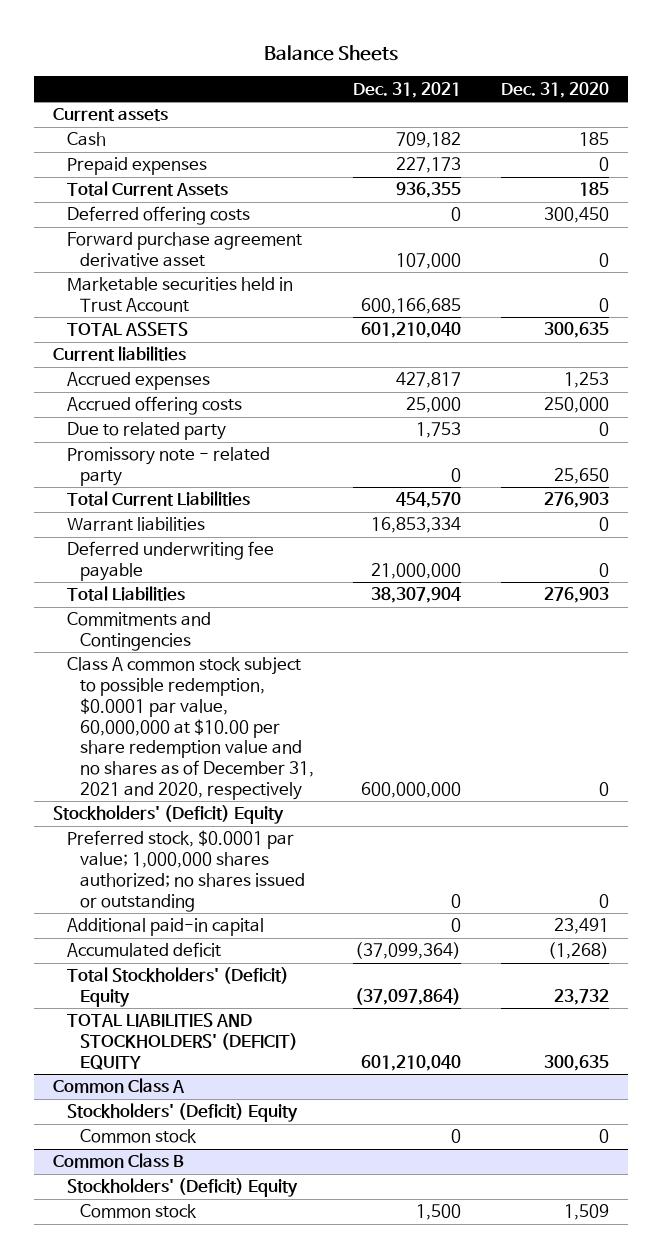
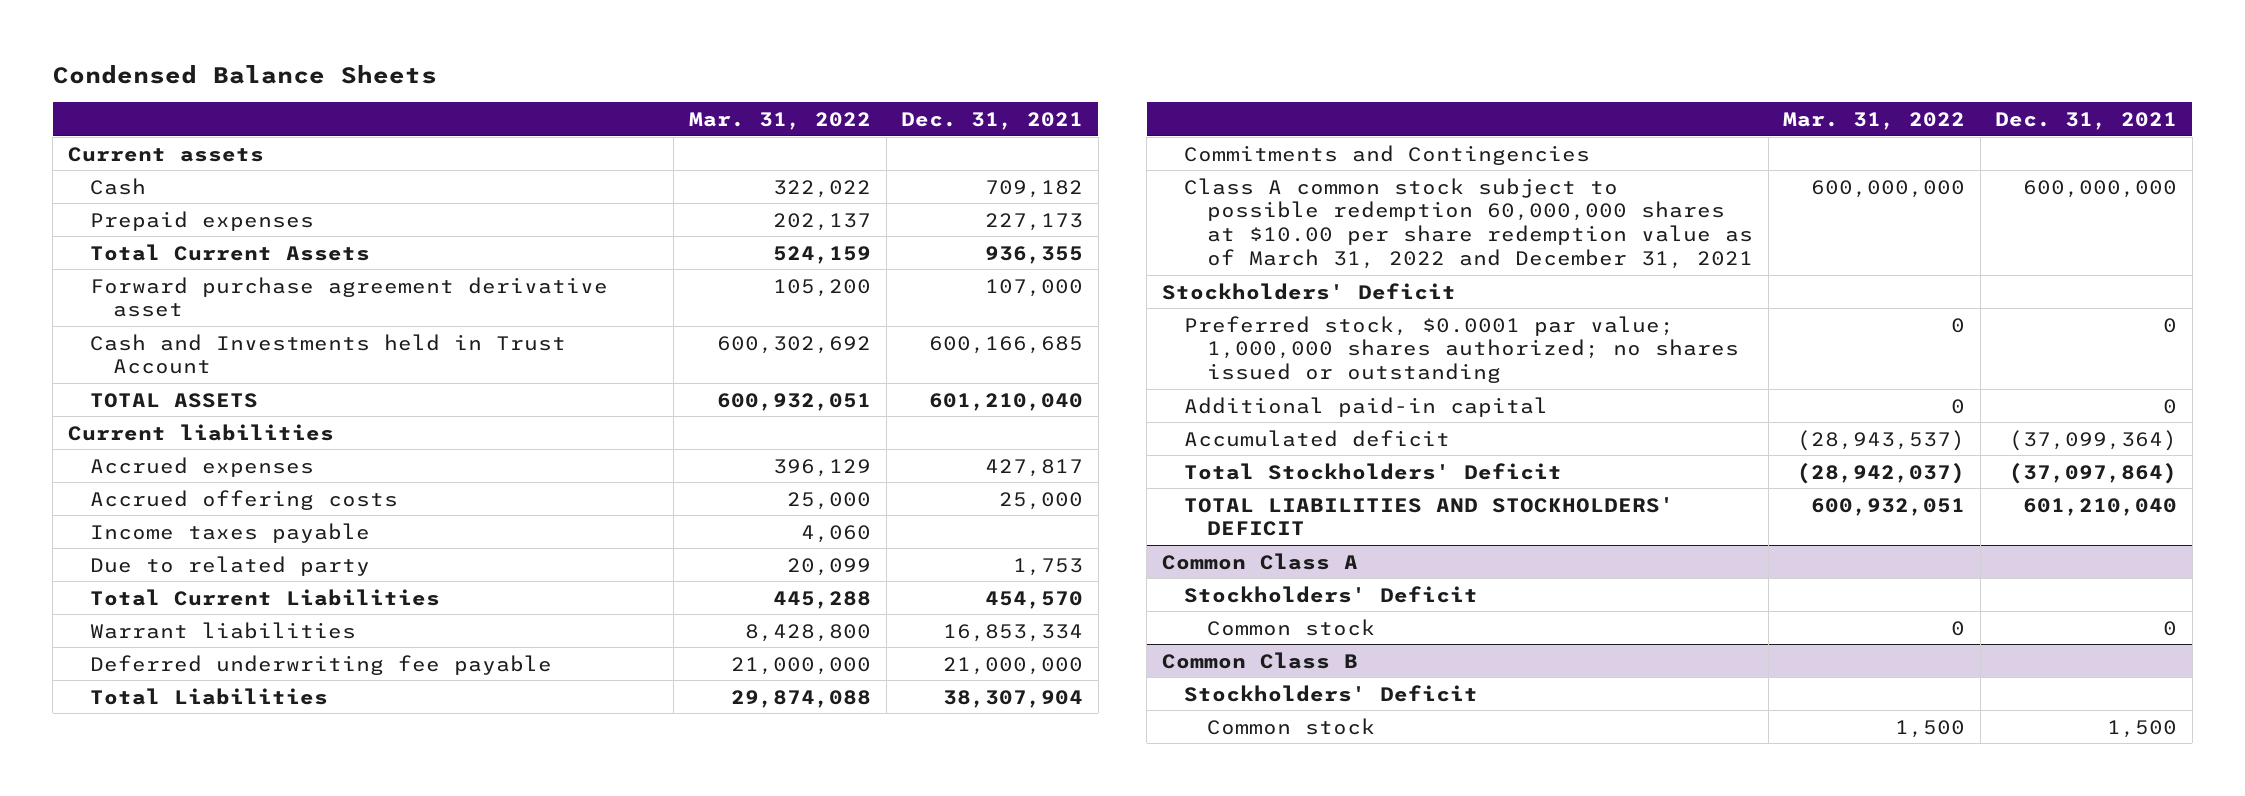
- Balance Sheets
+ Condensed Balance Sheets
- | Dec. 31, 2021 | Dec. 31, 2020
+ | Mar. 31, 2022 | Dec. 31, 2021
- Deferred offering costs | 0 | 300,450
- Marketable securities held in Trust Account | 600,166,685 | 0
+ Cash and Investments held in Trust Account | 600,302,692 | 600,166,685
+ Income taxes payable | 4,060 |
- Promissory note - related party | 0 | 25,650
- Class A common stock subject to possible redemption, $0.0001 par value, 60,000,000 at $10.00 per share redemption value and no shares as of December 31, 2021 and 2020, respectively | 600,000,000 | 0
- Stockholders' (Deficit) Equity
+ Class A common stock subject to possible redemption 60,000,000 shares at $10.00 per share redemption value as of March 31, 2022 and December 31, 2021 | 600,000,000 | 600,000,000
+ Stockholders' Deficit
- Total Stockholders' (Deficit) Equity | (37,097,864) | 23,732
- TOTAL LIABILITIES AND STOCKHOLDERS' (DEFICIT) EQUITY | 601,210,040 | 300,635
+ Total Stockholders' Deficit | (28,942,037) | (37,097,864)
+ TOTAL LIABILITIES AND STOCKHOLDERS' DEFICIT | 600,932,051 | 601,210,040
@ Common Class A
- Stockholders' (Deficit) Equity
+ Stockholders' Deficit
@ Common Class B
- Stockholders' (Deficit) Equity
+ Stockholders' Deficit

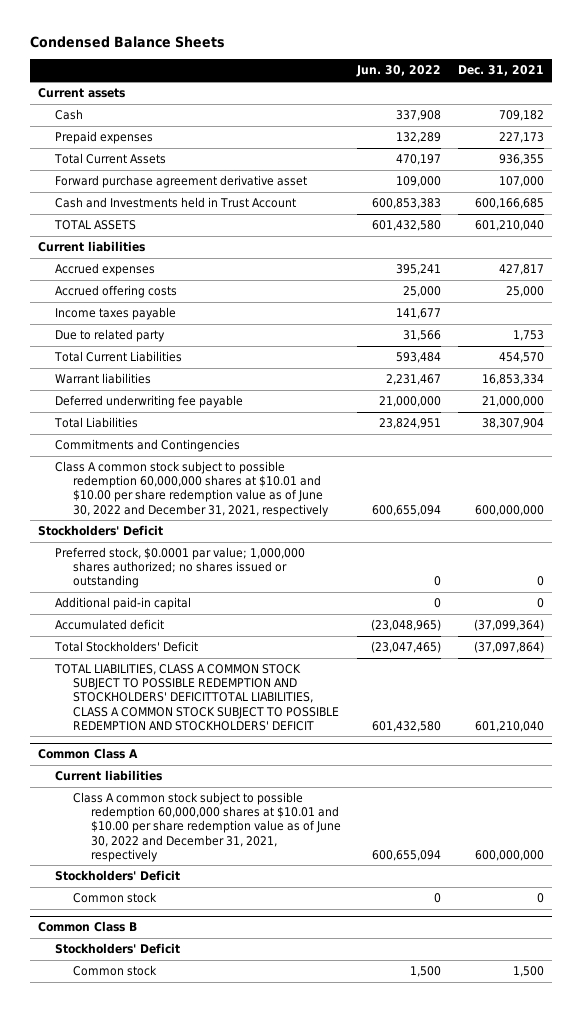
- | Mar. 31, 2022 | Dec. 31, 2021
+ | Jun. 30, 2022 | Dec. 31, 2021
- Class A common stock subject to possible redemption 60,000,000 shares at $10.00 per share redemption value as of March 31, 2022 and December 31, 2021 | 600,000,000 | 600,000,000
+ Class A common stock subject to possible redemption 60,000,000 shares at $10.01 and $10.00 per share redemption value as of June 30, 2022 and December 31, 2021, respectively | 600,655,094 | 600,000,000
- TOTAL LIABILITIES AND STOCKHOLDERS' DEFICIT | 600,932,051 | 601,210,040
+ TOTAL LIABILITIES, CLASS A COMMON STOCK SUBJECT TO POSSIBLE REDEMPTION AND STOCKHOLDERS' DEFICITTOTAL LIABILITIES, CLASS A COMMON STOCK SUBJECT TO POSSIBLE REDEMPTION AND STOCKHOLDERS' DEFICIT | 601,432,580 | 601,210,040
@ Common Class A
+ Current liabilities
+ Class A common stock subject to possible redemption 60,000,000 shares at $10.01 and $10.00 per share redemption value as of June 30, 2022 and December 31, 2021, respectively | 600,655,094 | 600,000,000

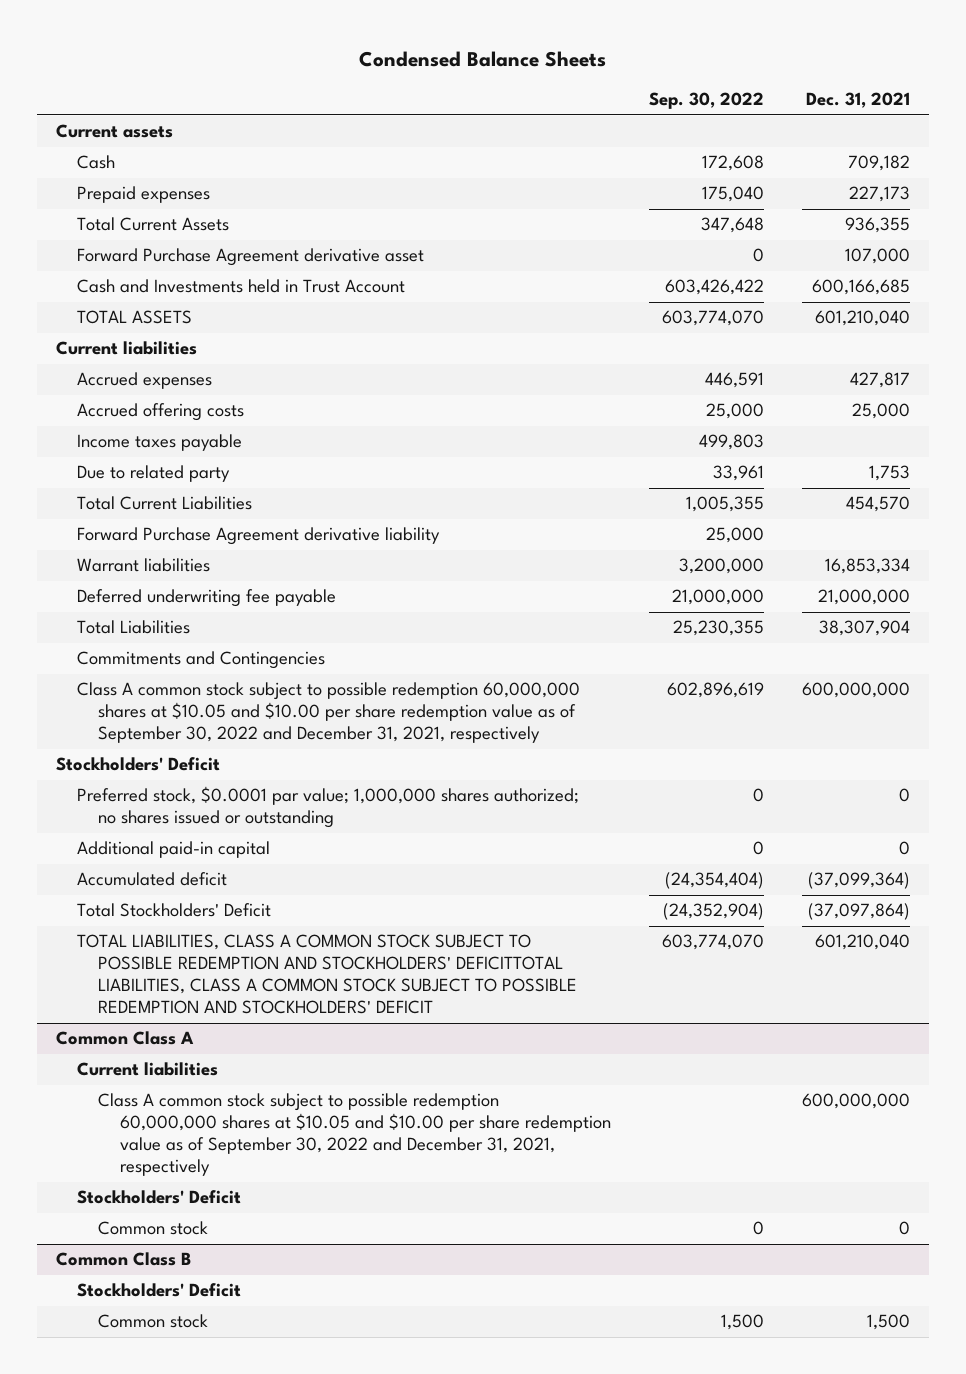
- | Jun. 30, 2022 | Dec. 31, 2021
+ | Sep. 30, 2022 | Dec. 31, 2021
- Forward purchase agreement derivative asset | 109,000 | 107,000
+ Forward Purchase Agreement derivative asset | 0 | 107,000
+ Forward Purchase Agreement derivative liability | 25,000 |
- Class A common stock subject to possible redemption 60,000,000 shares at $10.01 and $10.00 per share redemption value as of June 30, 2022 and December 31, 2021, respectively | 600,655,094 | 600,000,000
+ Class A common stock subject to possible redemption 60,000,000 shares at $10.05 and $10.00 per share redemption value as of September 30, 2022 and December 31, 2021, respectively | 602,896,619 | 600,000,000
@ Common Class A
- Class A common stock subject to possible redemption 60,000,000 shares at $10.01 and $10.00 per share redemption value as of June 30, 2022 and December 31, 2021, respectively | 600,655,094 | 600,000,000
+ Class A common stock subject to possible redemption 60,000,000 shares at $10.05 and $10.00 per share redemption value as of September 30, 2022 and December 31, 2021, respectively | | 600,000,000

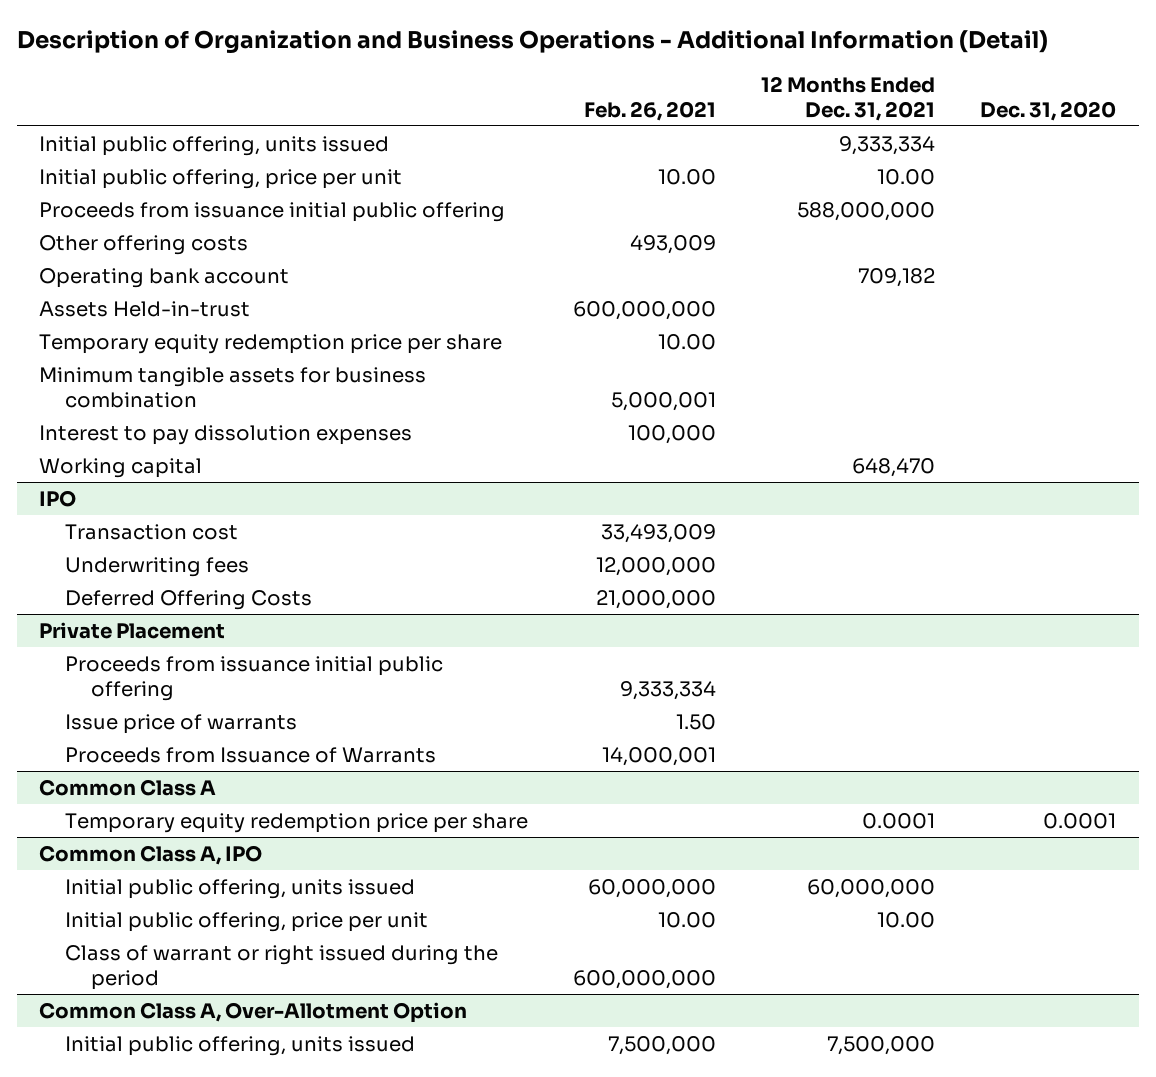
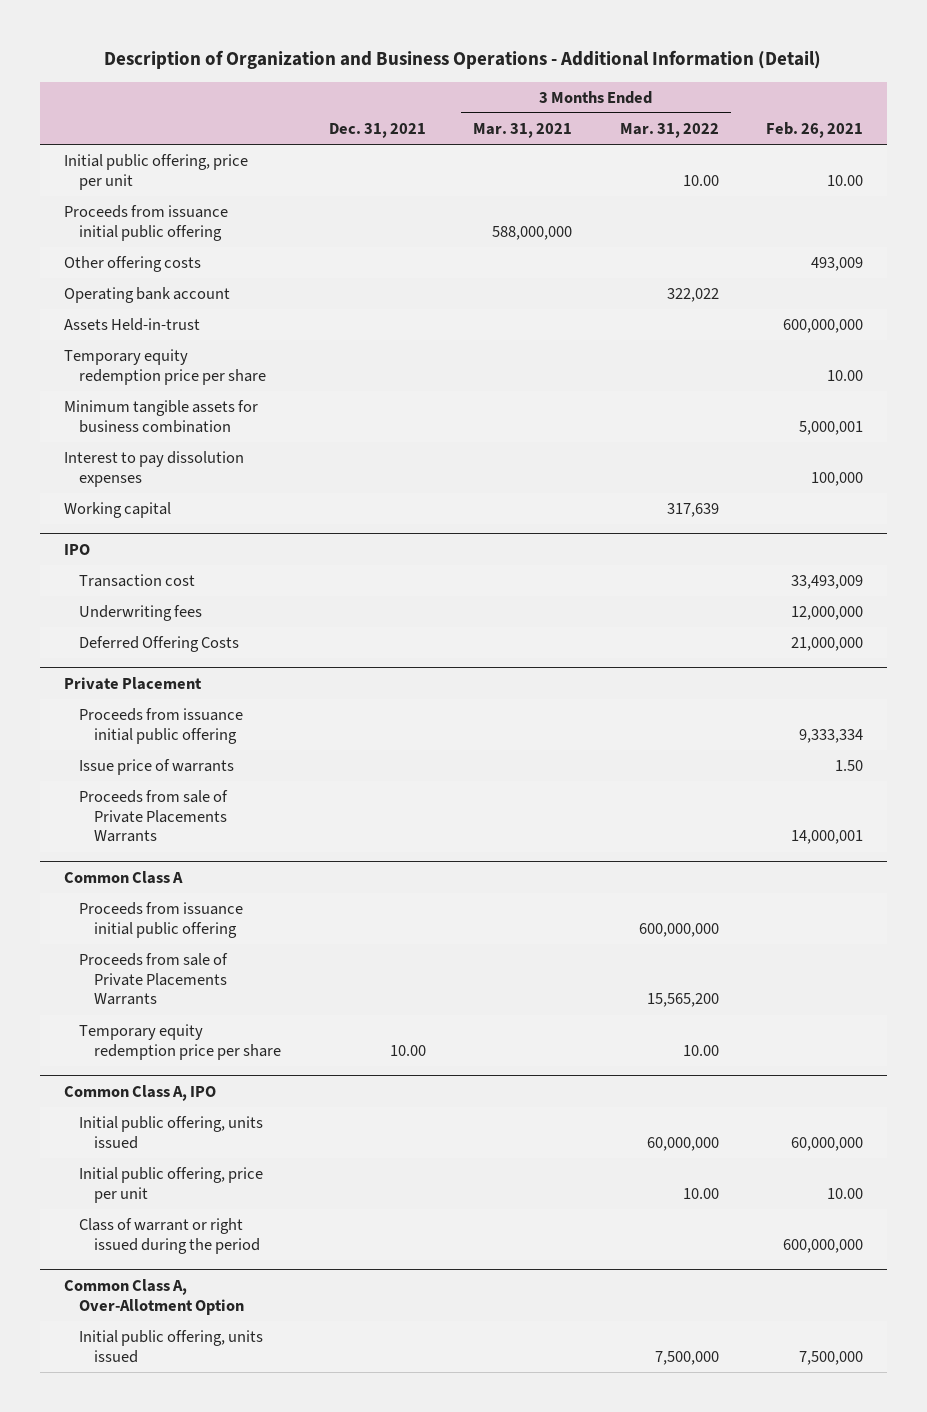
- | Feb. 26, 2021 | 12 Months Ended Dec. 31, 2021 | Dec. 31, 2020
+ | Dec. 31, 2021 | 3 Months Ended Mar. 31, 2021 | 3 Months Ended Mar. 31, 2022 | Feb. 26, 2021
- Initial public offering, units issued | | 9,333,334 |
@ Private Placement
- Proceeds from Issuance of Warrants | 14,000,001 | |
+ Proceeds from sale of Private Placements Warrants | | | | 14,000,001
@ Common Class A
+ Proceeds from issuance initial public offering | | | 600,000,000 |
+ Proceeds from sale of Private Placements Warrants | | | 15,565,200 |

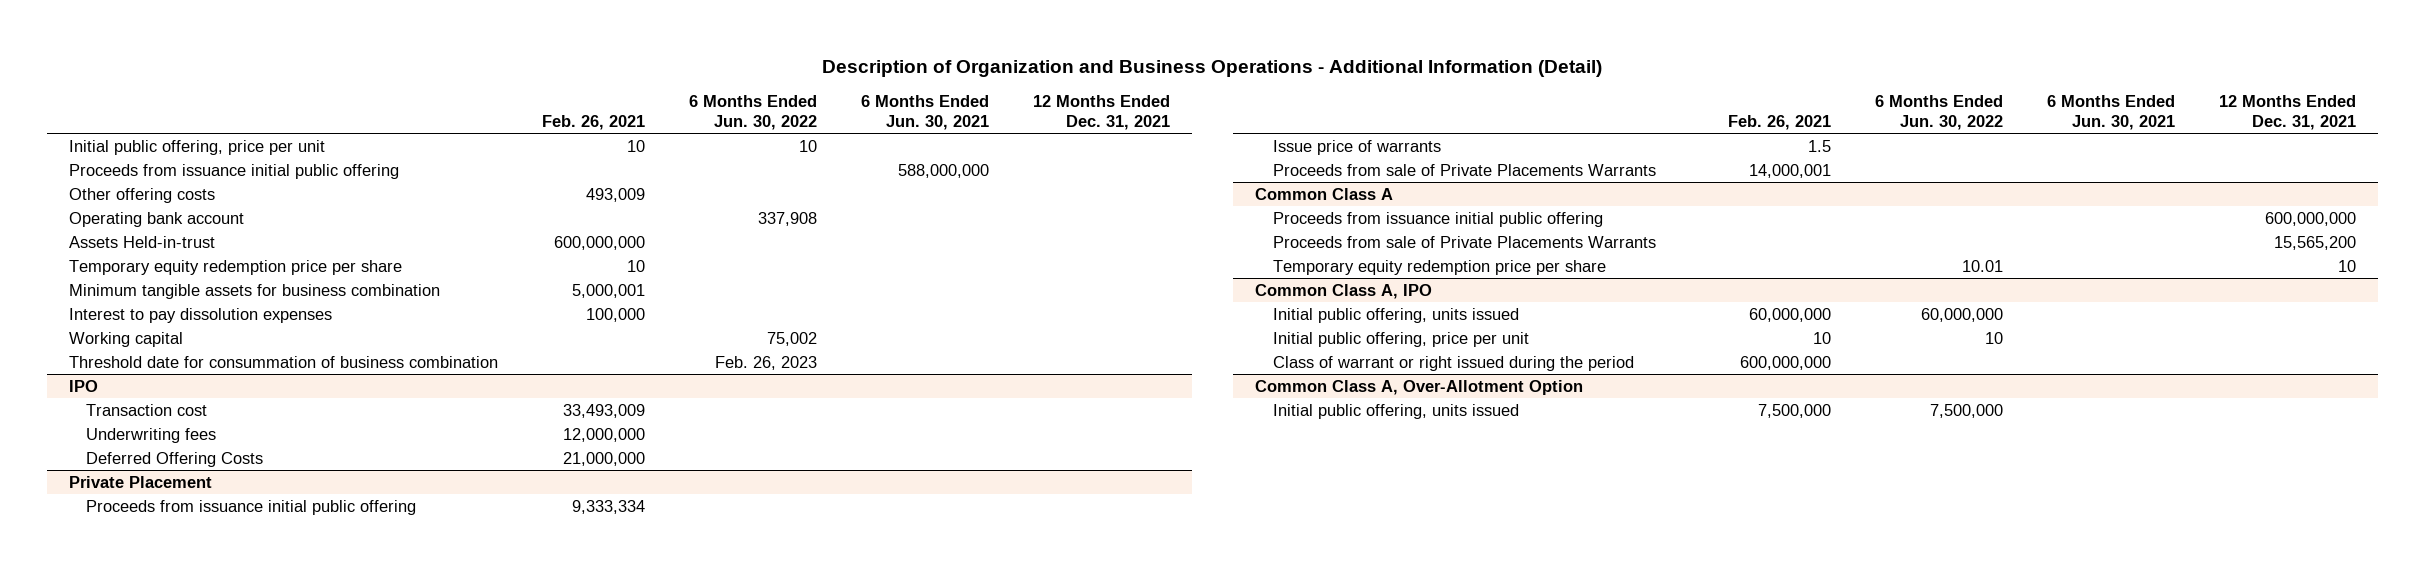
- | Dec. 31, 2021 | 3 Months Ended Mar. 31, 2021 | 3 Months Ended Mar. 31, 2022 | Feb. 26, 2021
+ | Feb. 26, 2021 | 6 Months Ended Jun. 30, 2022 | 6 Months Ended Jun. 30, 2021 | 12 Months Ended Dec. 31, 2021
- Initial public offering, price per unit | | | 10.00 | 10.00
+ Initial public offering, price per unit | 10 | 10 | |
- Temporary equity redemption price per share | | | | 10.00
+ Temporary equity redemption price per share | 10 | | |
+ Threshold date for consummation of business combination | | Feb. 26, 2023 | |
@ Private Placement
- Issue price of warrants | | | | 1.50
+ Issue price of warrants | 1.5 | | |
@ Common Class A, IPO
- Initial public offering, price per unit | | | 10.00 | 10.00
+ Initial public offering, price per unit | 10 | 10 | |

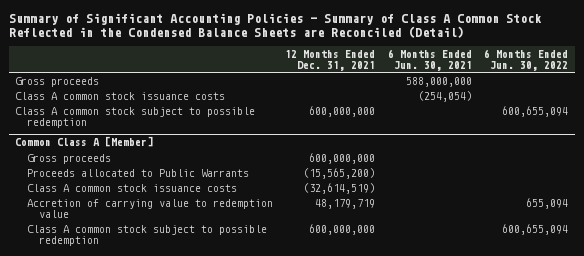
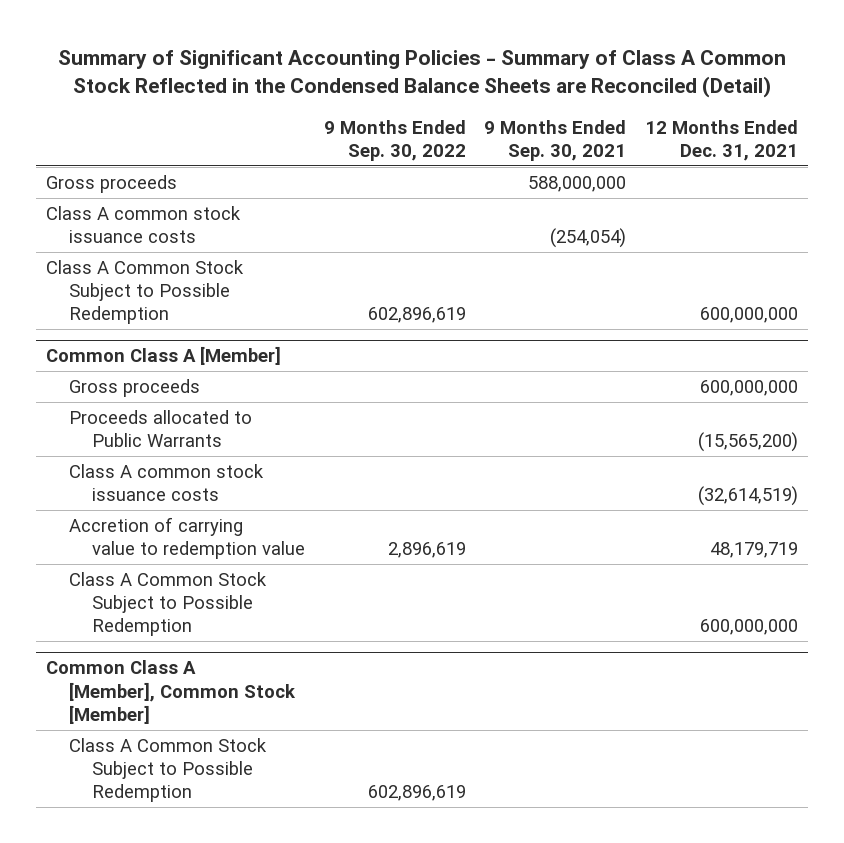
- | 12 Months Ended Dec. 31, 2021 | 6 Months Ended Jun. 30, 2021 | 6 Months Ended Jun. 30, 2022
+ | 9 Months Ended Sep. 30, 2022 | 9 Months Ended Sep. 30, 2021 | 12 Months Ended Dec. 31, 2021
- Class A common stock subject to possible redemption | 600,000,000 | | 600,655,094
+ Class A Common Stock Subject to Possible Redemption | 602,896,619 | | 600,000,000
@ Common Class A [Member]
- Class A common stock subject to possible redemption | 600,000,000 | | 600,655,094
+ Class A Common Stock Subject to Possible Redemption | | | 600,000,000
+ Common Class A [Member], Common Stock [Member]
+ Class A Common Stock Subject to Possible Redemption | 602,896,619 | |

